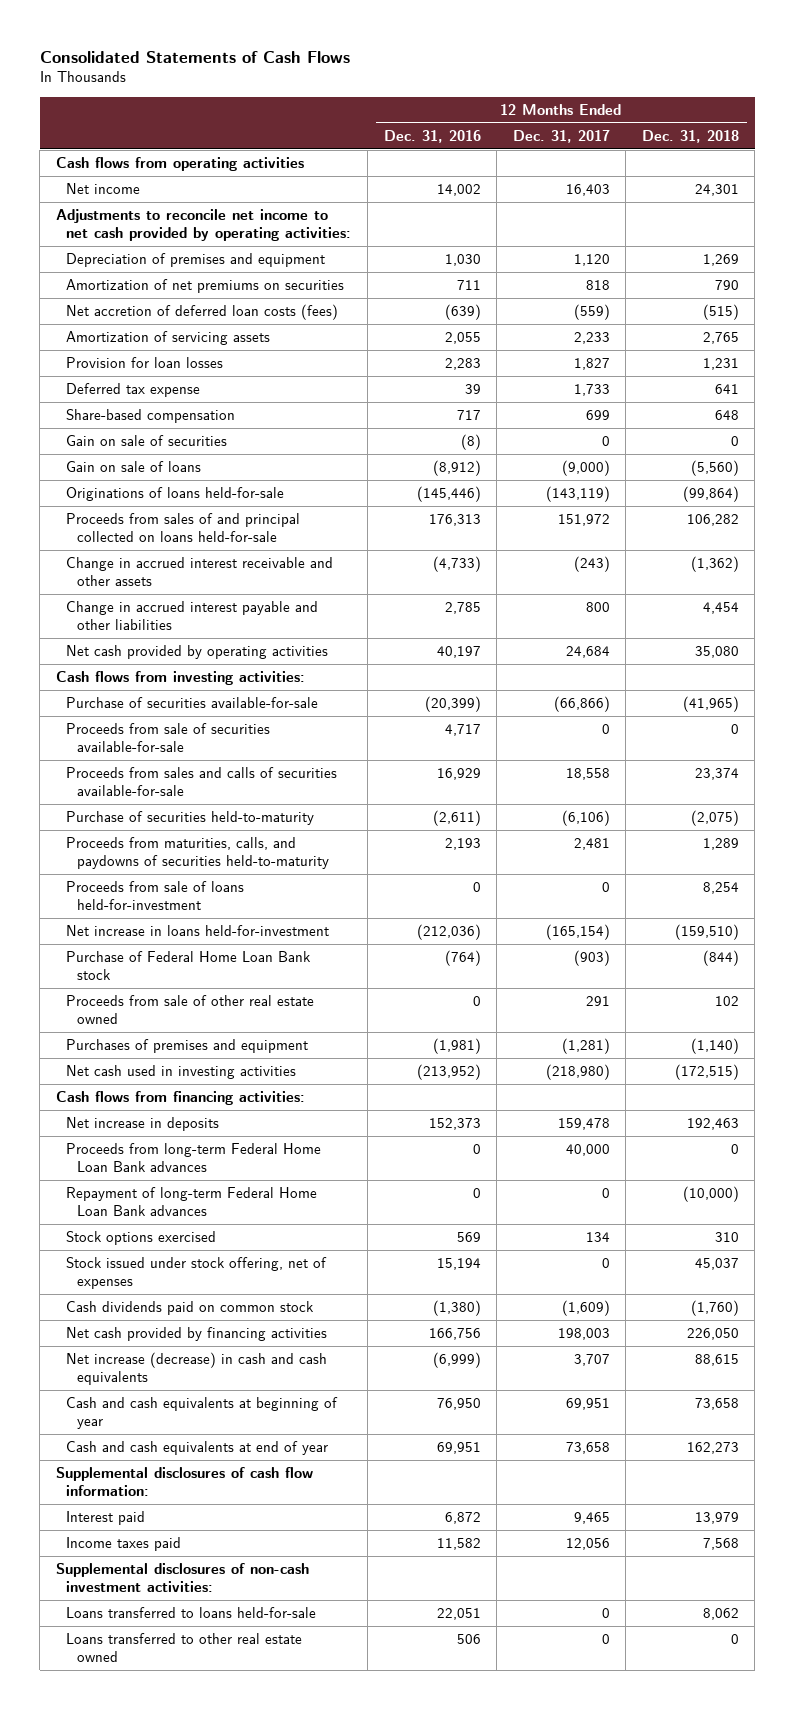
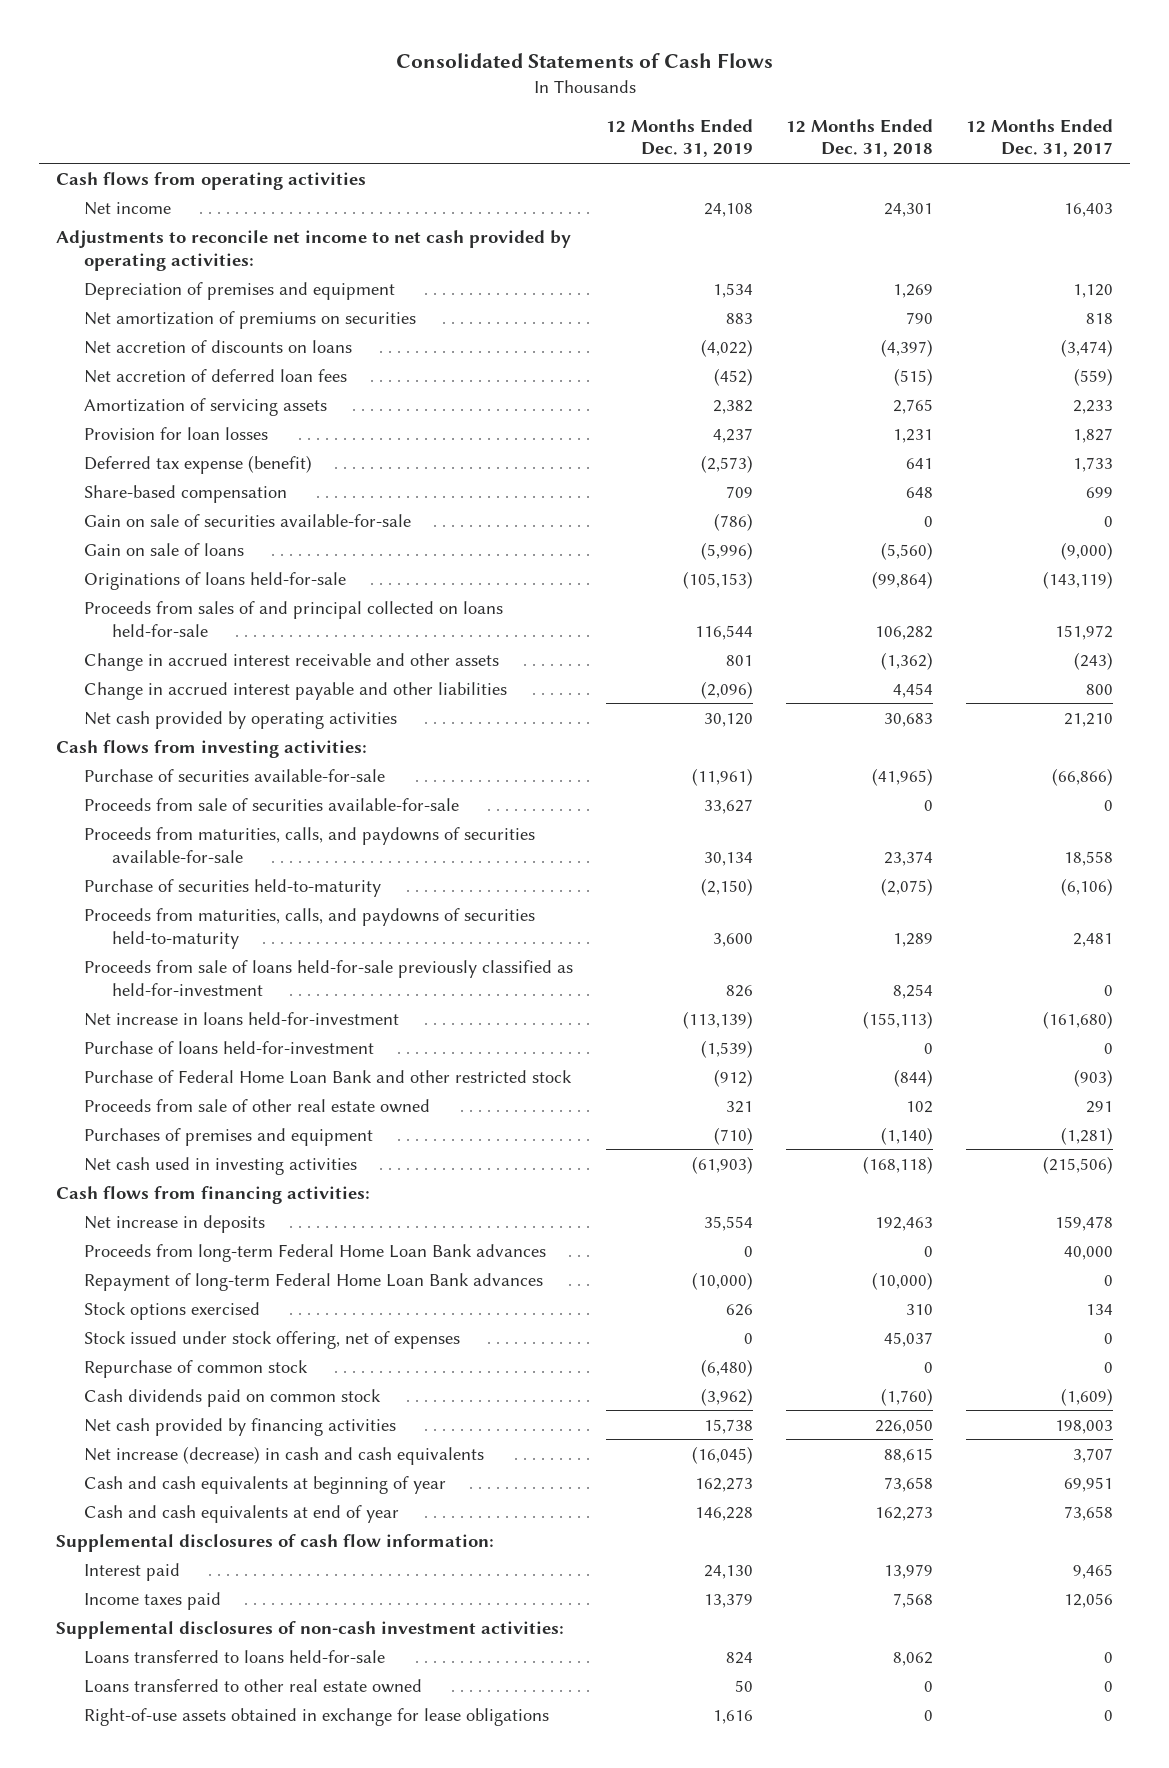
- | 12 Months Ended Dec. 31, 2016 | 12 Months Ended Dec. 31, 2017 | 12 Months Ended Dec. 31, 2018
+ | 12 Months Ended Dec. 31, 2019 | 12 Months Ended Dec. 31, 2018 | 12 Months Ended Dec. 31, 2017
- Amortization of net premiums on securities | 711 | 818 | 790
- Net accretion of deferred loan costs (fees) | (639) | (559) | (515)
+ Net amortization of premiums on securities | 883 | 790 | 818
+ Net accretion of discounts on loans | (4,022) | (4,397) | (3,474)
+ Net accretion of deferred loan fees | (452) | (515) | (559)
- Deferred tax expense | 39 | 1,733 | 641
+ Deferred tax expense (benefit) | (2,573) | 641 | 1,733
- Gain on sale of securities | (8) | 0 | 0
+ Gain on sale of securities available-for-sale | (786) | 0 | 0
- Net cash provided by operating activities | 40,197 | 24,684 | 35,080
+ Net cash provided by operating activities | 30,120 | 30,683 | 21,210
- Proceeds from sales and calls of securities available-for-sale | 16,929 | 18,558 | 23,374
+ Proceeds from maturities, calls, and paydowns of securities available-for-sale | 30,134 | 23,374 | 18,558
- Proceeds from sale of loans held-for-investment | 0 | 0 | 8,254
- Net increase in loans held-for-investment | (212,036) | (165,154) | (159,510)
- Purchase of Federal Home Loan Bank stock | (764) | (903) | (844)
+ Proceeds from sale of loans held-for-sale previously classified as held-for-investment | 826 | 8,254 | 0
+ Net increase in loans held-for-investment | (113,139) | (155,113) | (161,680)
+ Purchase of loans held-for-investment | (1,539) | 0 | 0
+ Purchase of Federal Home Loan Bank and other restricted stock | (912) | (844) | (903)
- Net cash used in investing activities | (213,952) | (218,980) | (172,515)
+ Net cash used in investing activities | (61,903) | (168,118) | (215,506)
+ Repurchase of common stock | (6,480) | 0 | 0
+ Right-of-use assets obtained in exchange for lease obligations | 1,616 | 0 | 0

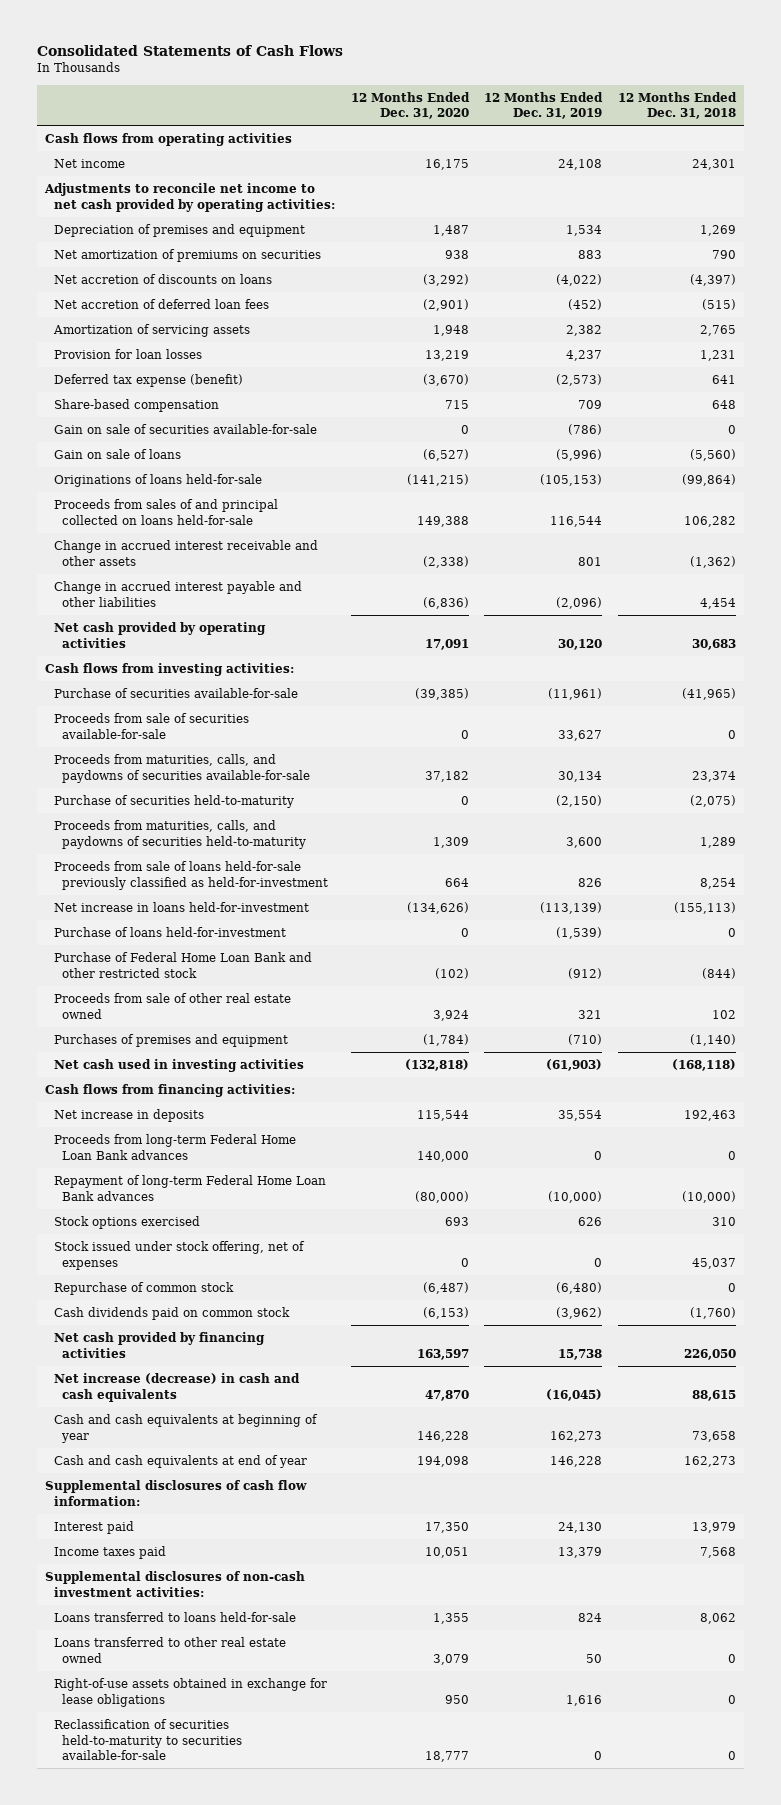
- | 12 Months Ended Dec. 31, 2019 | 12 Months Ended Dec. 31, 2018 | 12 Months Ended Dec. 31, 2017
+ | 12 Months Ended Dec. 31, 2020 | 12 Months Ended Dec. 31, 2019 | 12 Months Ended Dec. 31, 2018
+ Reclassification of securities held-to-maturity to securities available-for-sale | 18,777 | 0 | 0

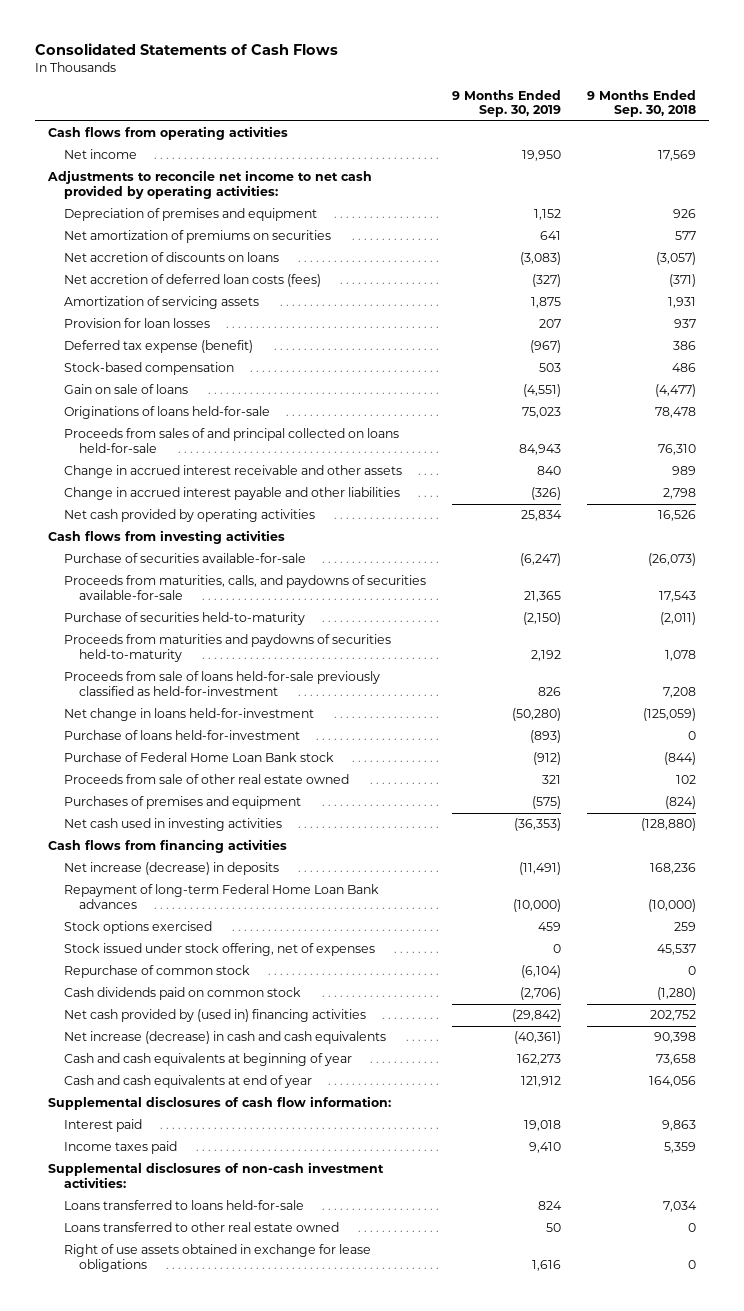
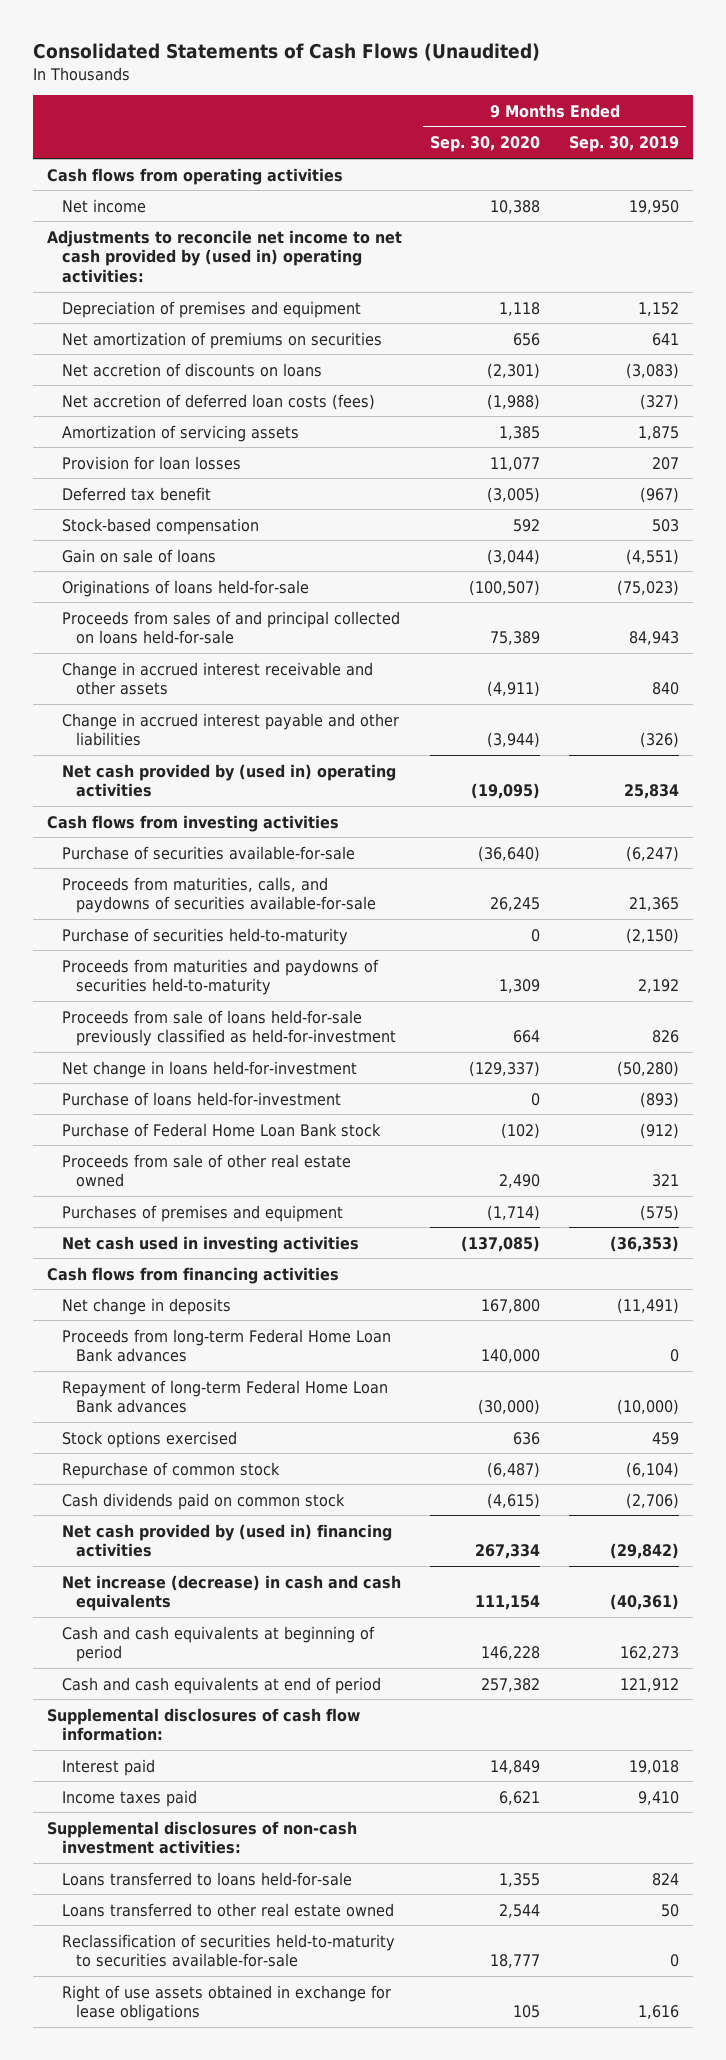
- Consolidated Statements of Cash Flows
+ Consolidated Statements of Cash Flows (Unaudited)
- | 9 Months Ended Sep. 30, 2019 | 9 Months Ended Sep. 30, 2018
+ | 9 Months Ended Sep. 30, 2020 | 9 Months Ended Sep. 30, 2019
- Adjustments to reconcile net income to net cash provided by operating activities:
+ Adjustments to reconcile net income to net cash provided by (used in) operating activities:
- Deferred tax expense (benefit) | (967) | 386
+ Deferred tax benefit | (3,005) | (967)
- Originations of loans held-for-sale | 75,023 | 78,478
+ Originations of loans held-for-sale | (100,507) | (75,023)
- Net cash provided by operating activities | 25,834 | 16,526
+ Net cash provided by (used in) operating activities | (19,095) | 25,834
- Net increase (decrease) in deposits | (11,491) | 168,236
+ Net change in deposits | 167,800 | (11,491)
+ Proceeds from long-term Federal Home Loan Bank advances | 140,000 | 0
- Stock issued under stock offering, net of expenses | 0 | 45,537
- Cash and cash equivalents at beginning of year | 162,273 | 73,658
- Cash and cash equivalents at end of year | 121,912 | 164,056
+ Cash and cash equivalents at beginning of period | 146,228 | 162,273
+ Cash and cash equivalents at end of period | 257,382 | 121,912
+ Reclassification of securities held-to-maturity to securities available-for-sale | 18,777 | 0

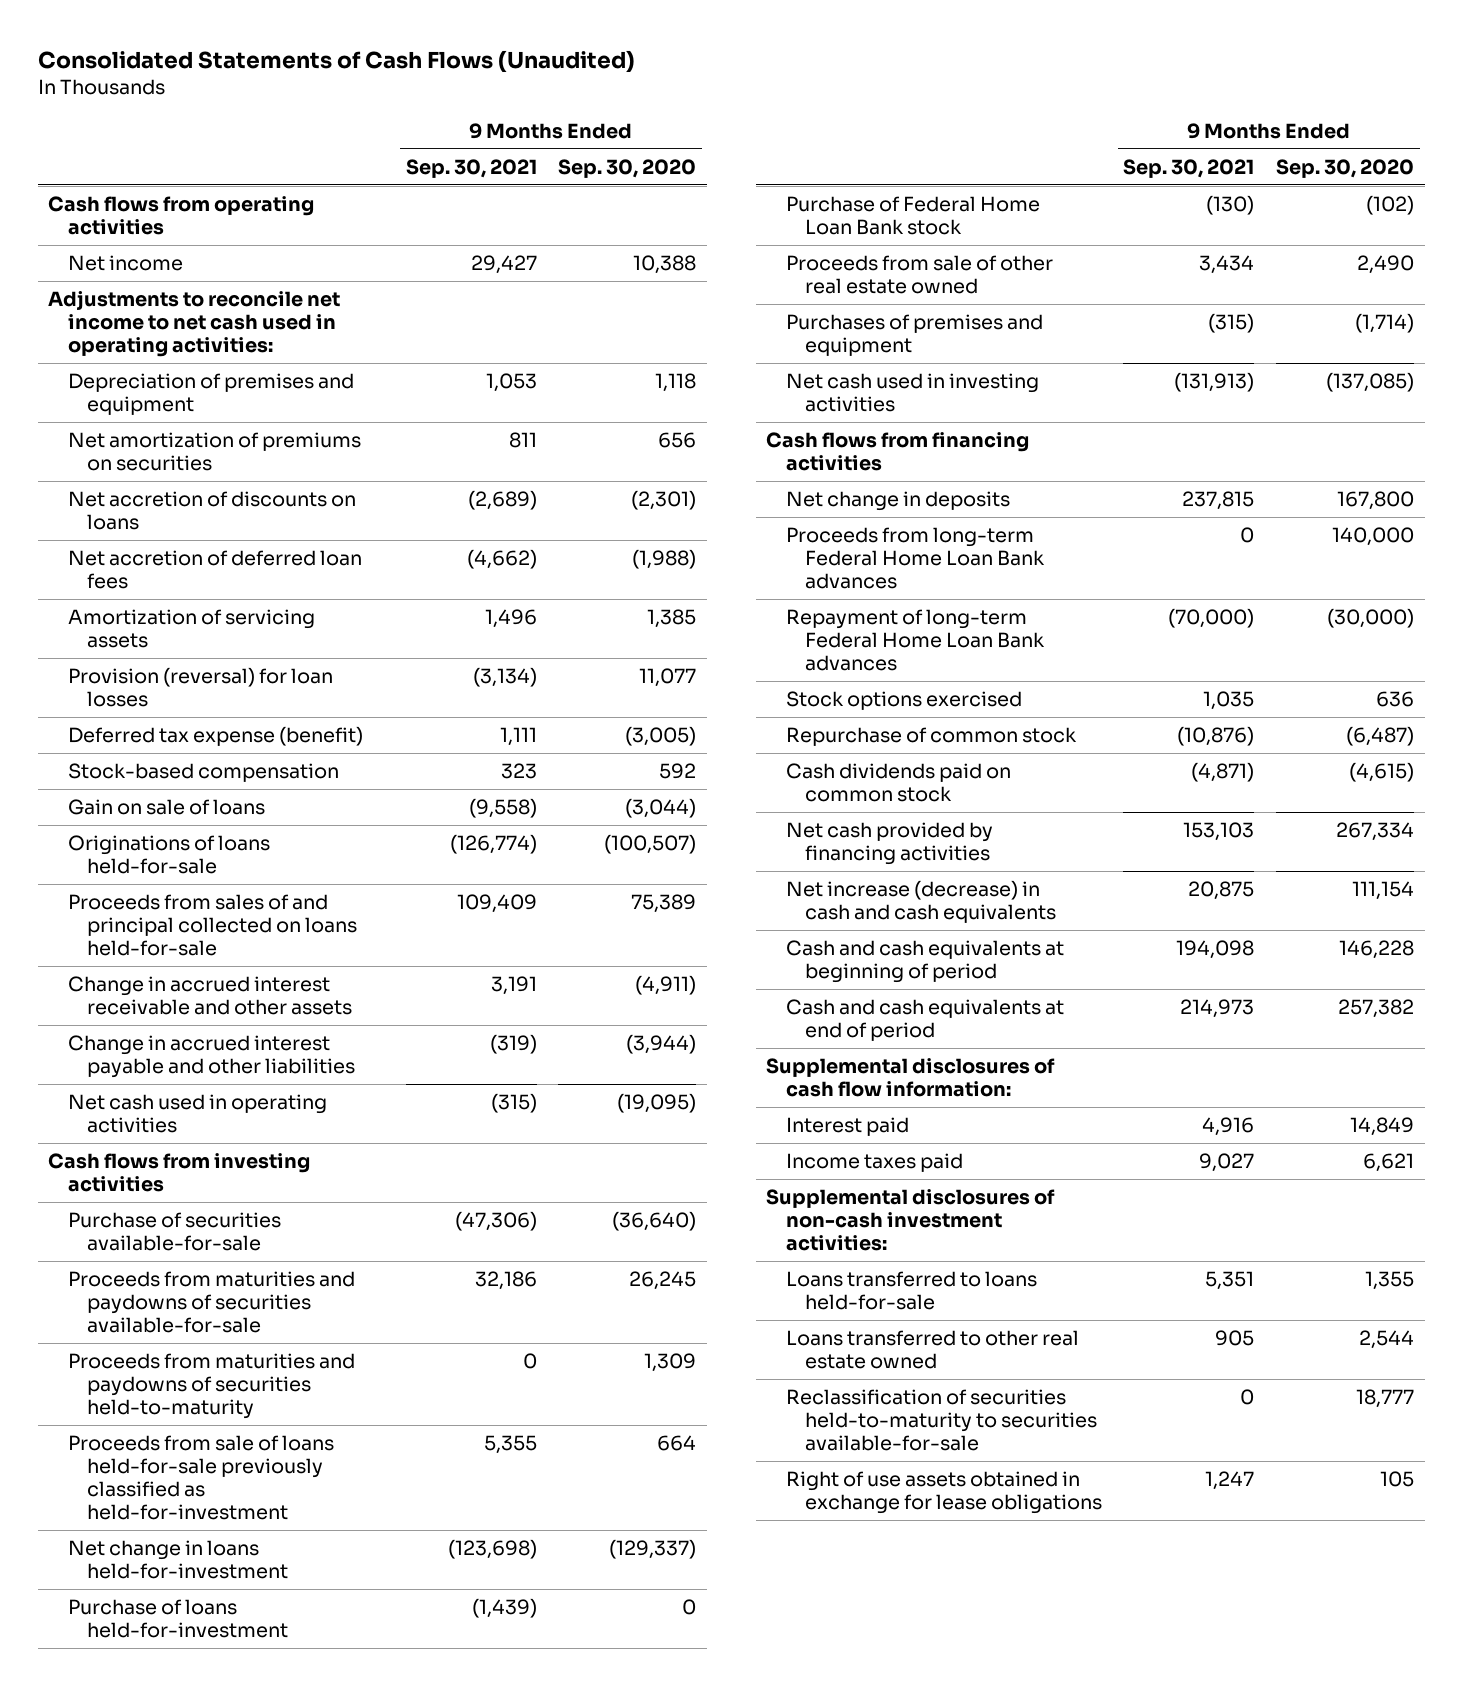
- | 9 Months Ended Sep. 30, 2020 | 9 Months Ended Sep. 30, 2019
+ | 9 Months Ended Sep. 30, 2021 | 9 Months Ended Sep. 30, 2020
- Adjustments to reconcile net income to net cash provided by (used in) operating activities:
+ Adjustments to reconcile net income to net cash used in operating activities:
- Net accretion of deferred loan costs (fees) | (1,988) | (327)
+ Net accretion of deferred loan fees | (4,662) | (1,988)
- Provision for loan losses | 11,077 | 207
- Deferred tax benefit | (3,005) | (967)
+ Provision (reversal) for loan losses | (3,134) | 11,077
+ Deferred tax expense (benefit) | 1,111 | (3,005)
- Net cash provided by (used in) operating activities | (19,095) | 25,834
+ Net cash used in operating activities | (315) | (19,095)
- Proceeds from maturities, calls, and paydowns of securities available-for-sale | 26,245 | 21,365
- Purchase of securities held-to-maturity | 0 | (2,150)
+ Proceeds from maturities and paydowns of securities available-for-sale | 32,186 | 26,245
- Net cash provided by (used in) financing activities | 267,334 | (29,842)
+ Net cash provided by financing activities | 153,103 | 267,334

